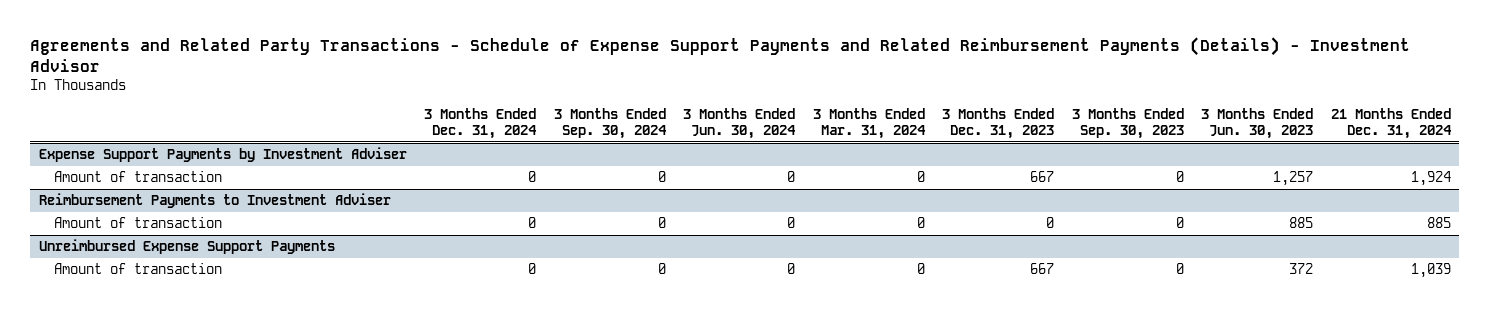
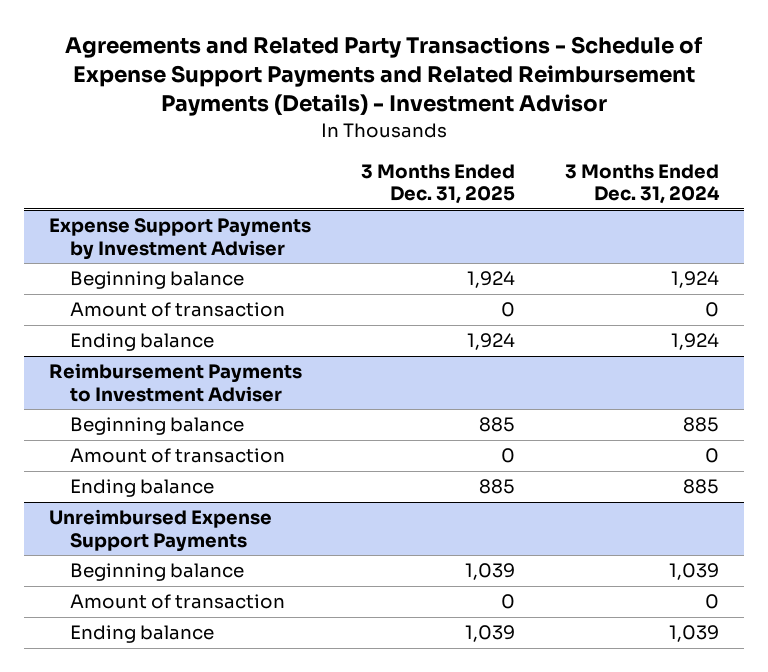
- | 3 Months Ended Dec. 31, 2024 | 3 Months Ended Sep. 30, 2024 | 3 Months Ended Jun. 30, 2024 | 3 Months Ended Mar. 31, 2024 | 3 Months Ended Dec. 31, 2023 | 3 Months Ended Sep. 30, 2023 | 3 Months Ended Jun. 30, 2023 | 21 Months Ended Dec. 31, 2024
+ | 3 Months Ended Dec. 31, 2025 | 3 Months Ended Dec. 31, 2024
@ Expense Support Payments by Investment Adviser
+ Beginning balance | 1,924 | 1,924
+ Ending balance | 1,924 | 1,924
@ Reimbursement Payments to Investment Adviser
+ Beginning balance | 885 | 885
+ Ending balance | 885 | 885
@ Unreimbursed Expense Support Payments
+ Beginning balance | 1,039 | 1,039
+ Ending balance | 1,039 | 1,039

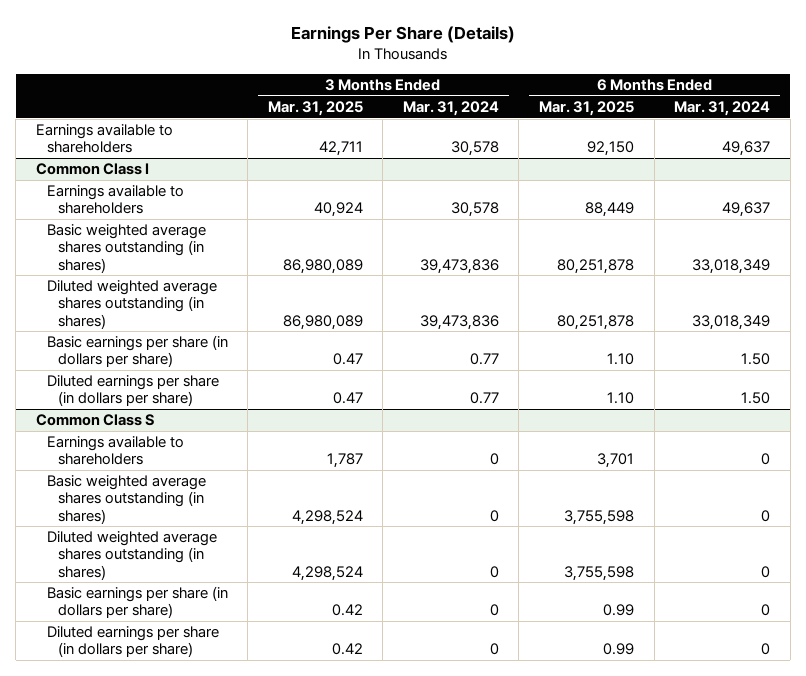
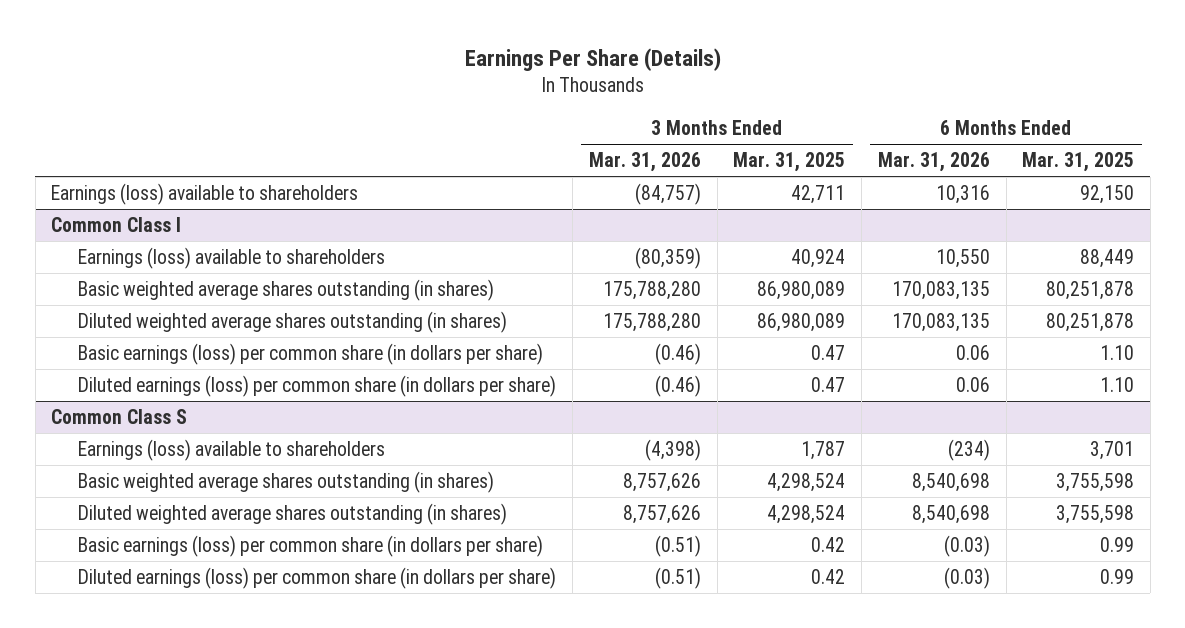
- | 3 Months Ended Mar. 31, 2025 | 3 Months Ended Mar. 31, 2024 | 6 Months Ended Mar. 31, 2025 | 6 Months Ended Mar. 31, 2024
+ | 3 Months Ended Mar. 31, 2026 | 3 Months Ended Mar. 31, 2025 | 6 Months Ended Mar. 31, 2026 | 6 Months Ended Mar. 31, 2025
- Earnings available to shareholders | 42,711 | 30,578 | 92,150 | 49,637
+ Earnings (loss) available to shareholders | (84,757) | 42,711 | 10,316 | 92,150
@ Common Class I
- Earnings available to shareholders | 40,924 | 30,578 | 88,449 | 49,637
+ Earnings (loss) available to shareholders | (80,359) | 40,924 | 10,550 | 88,449
- Basic earnings per share (in dollars per share) | 0.47 | 0.77 | 1.10 | 1.50
- Diluted earnings per share (in dollars per share) | 0.47 | 0.77 | 1.10 | 1.50
+ Basic earnings (loss) per common share (in dollars per share) | (0.46) | 0.47 | 0.06 | 1.10
+ Diluted earnings (loss) per common share (in dollars per share) | (0.46) | 0.47 | 0.06 | 1.10
@ Common Class S
- Earnings available to shareholders | 1,787 | 0 | 3,701 | 0
+ Earnings (loss) available to shareholders | (4,398) | 1,787 | (234) | 3,701
- Basic earnings per share (in dollars per share) | 0.42 | 0 | 0.99 | 0
- Diluted earnings per share (in dollars per share) | 0.42 | 0 | 0.99 | 0
+ Basic earnings (loss) per common share (in dollars per share) | (0.51) | 0.42 | (0.03) | 0.99
+ Diluted earnings (loss) per common share (in dollars per share) | (0.51) | 0.42 | (0.03) | 0.99

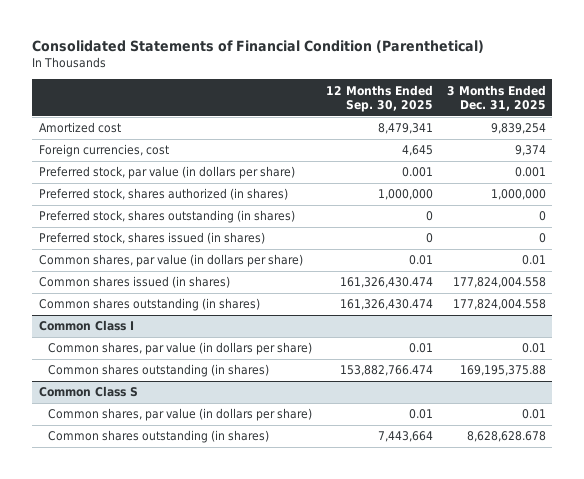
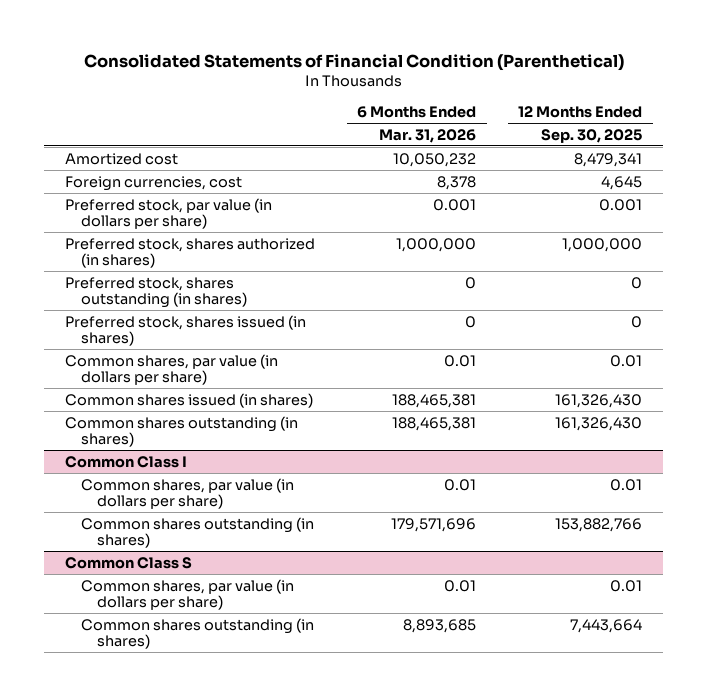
- | 12 Months Ended Sep. 30, 2025 | 3 Months Ended Dec. 31, 2025
+ | 6 Months Ended Mar. 31, 2026 | 12 Months Ended Sep. 30, 2025
- Common shares issued (in shares) | 161,326,430.474 | 177,824,004.558
- Common shares outstanding (in shares) | 161,326,430.474 | 177,824,004.558
+ Common shares issued (in shares) | 188,465,381 | 161,326,430
+ Common shares outstanding (in shares) | 188,465,381 | 161,326,430
@ Common Class I
- Common shares outstanding (in shares) | 153,882,766.474 | 169,195,375.88
+ Common shares outstanding (in shares) | 179,571,696 | 153,882,766

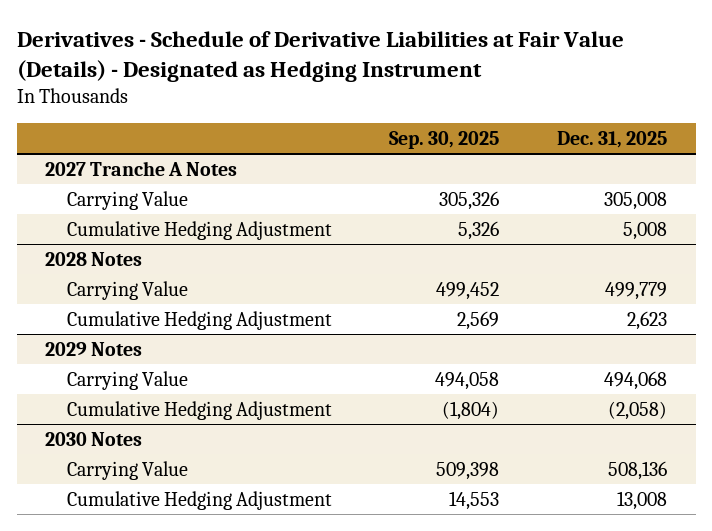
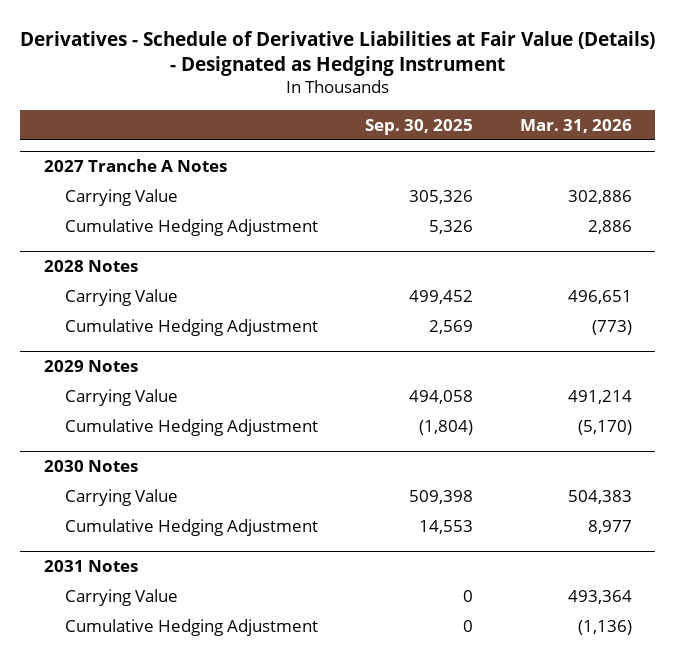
- | Sep. 30, 2025 | Dec. 31, 2025
+ | Sep. 30, 2025 | Mar. 31, 2026
+ 2031 Notes
+ Carrying Value | 0 | 493,364
+ Cumulative Hedging Adjustment | 0 | (1,136)

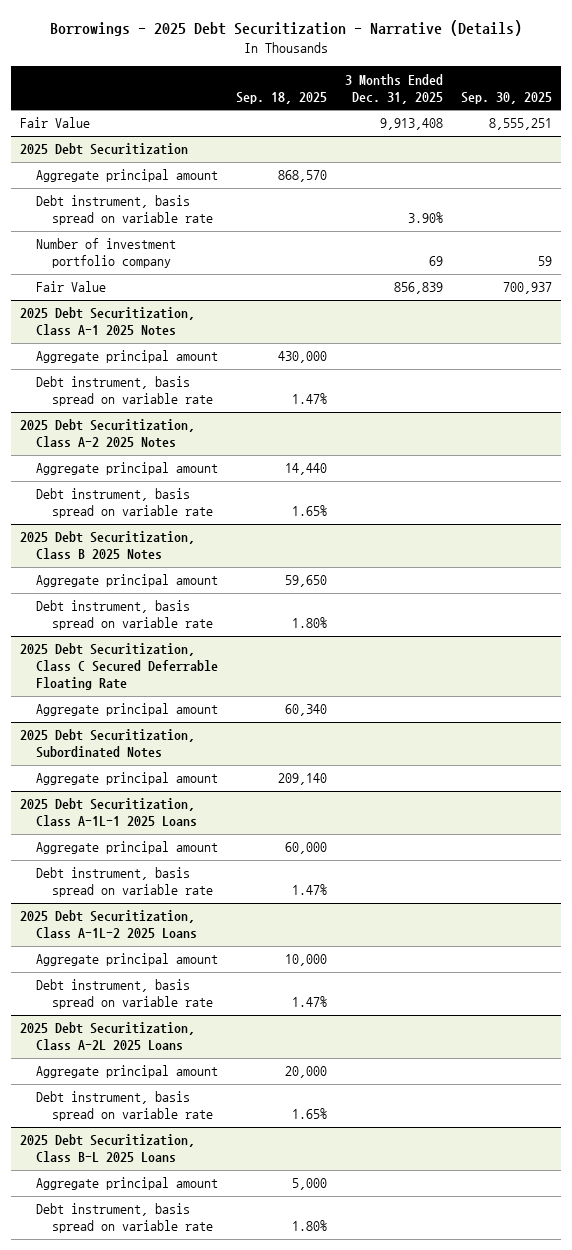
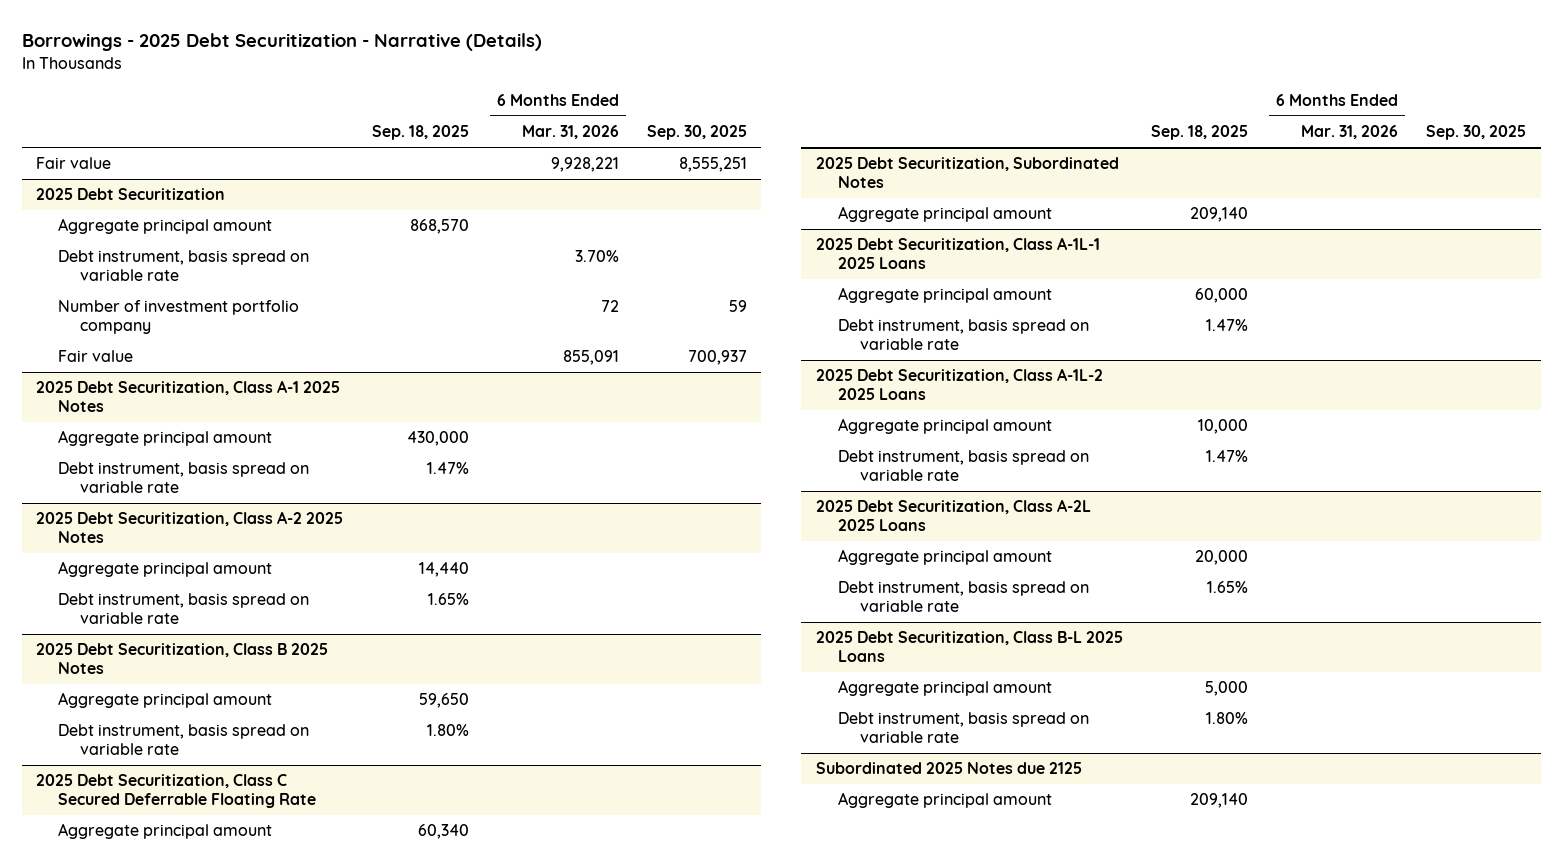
- | Sep. 18, 2025 | 3 Months Ended Dec. 31, 2025 | Sep. 30, 2025
+ | Sep. 18, 2025 | 6 Months Ended Mar. 31, 2026 | Sep. 30, 2025
- Fair Value | | 9,913,408 | 8,555,251
+ Fair value | | 9,928,221 | 8,555,251
@ 2025 Debt Securitization
- Fair Value | | 856,839 | 700,937
+ Fair value | | 855,091 | 700,937
+ Subordinated 2025 Notes due 2125
+ Aggregate principal amount | 209,140 | |

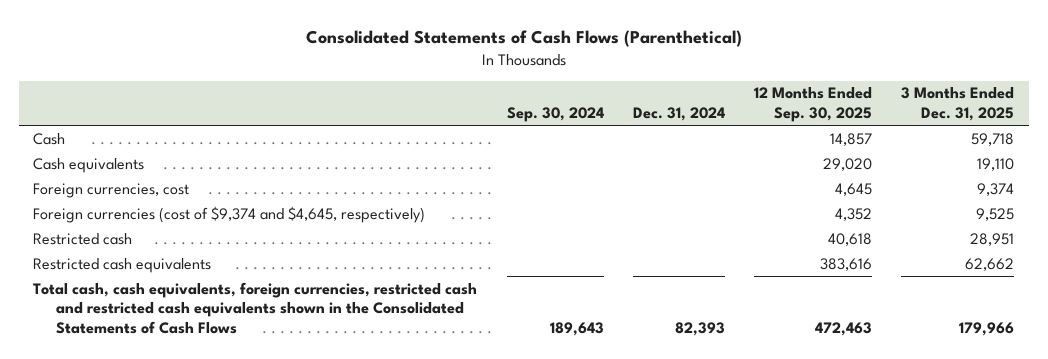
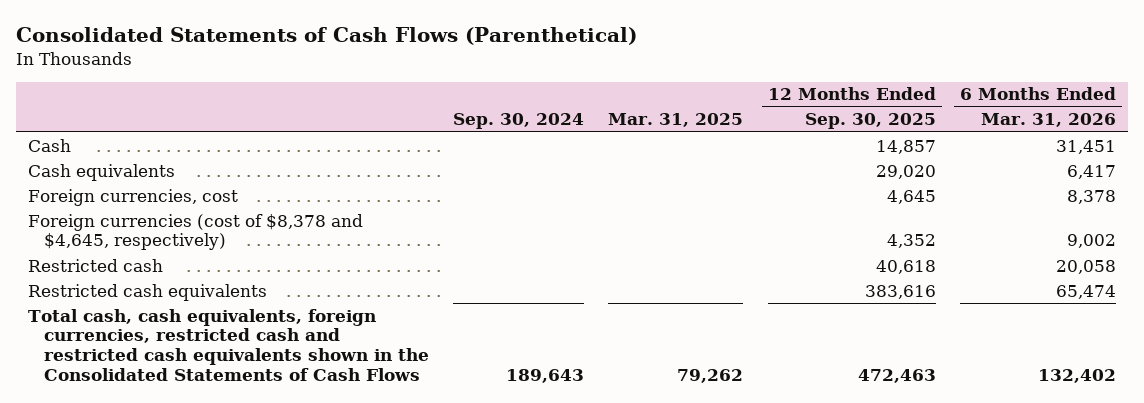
- | Sep. 30, 2024 | Dec. 31, 2024 | 12 Months Ended Sep. 30, 2025 | 3 Months Ended Dec. 31, 2025
+ | Sep. 30, 2024 | Mar. 31, 2025 | 12 Months Ended Sep. 30, 2025 | 6 Months Ended Mar. 31, 2026
- Foreign currencies (cost of $9,374 and $4,645, respectively) | | | 4,352 | 9,525
+ Foreign currencies (cost of $8,378 and $4,645, respectively) | | | 4,352 | 9,002

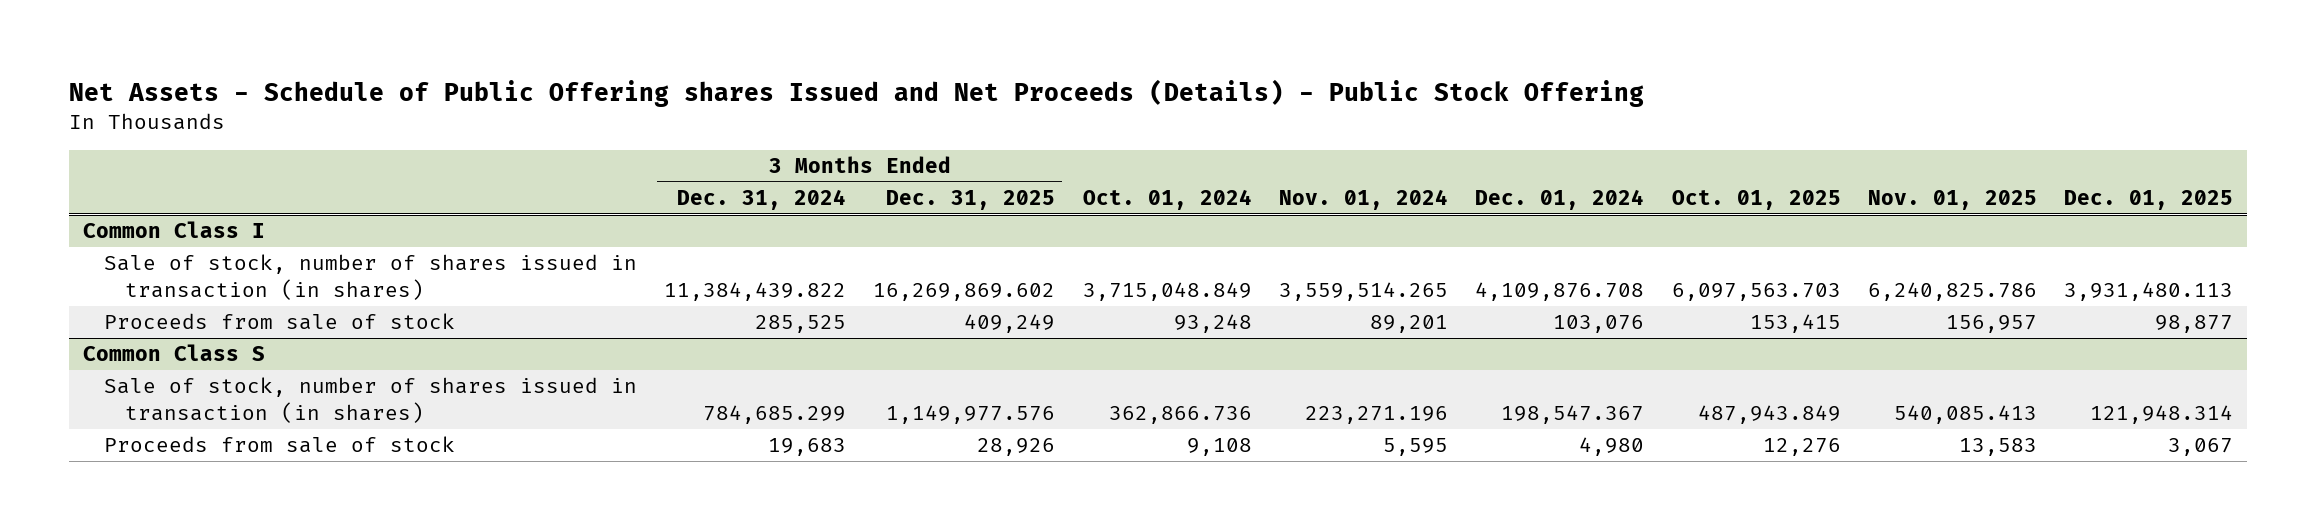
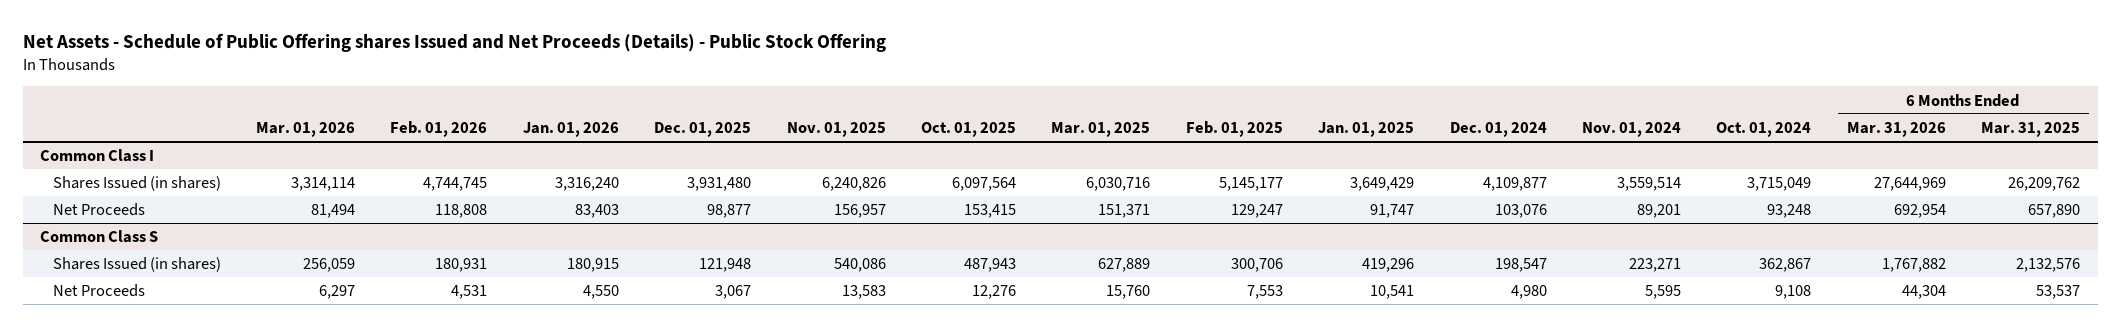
- | 3 Months Ended Dec. 31, 2024 | 3 Months Ended Dec. 31, 2025 | Oct. 01, 2024 | Nov. 01, 2024 | Dec. 01, 2024 | Oct. 01, 2025 | Nov. 01, 2025 | Dec. 01, 2025
+ | Mar. 01, 2026 | Feb. 01, 2026 | Jan. 01, 2026 | Dec. 01, 2025 | Nov. 01, 2025 | Oct. 01, 2025 | Mar. 01, 2025 | Feb. 01, 2025 | Jan. 01, 2025 | Dec. 01, 2024 | Nov. 01, 2024 | Oct. 01, 2024 | 6 Months Ended Mar. 31, 2026 | 6 Months Ended Mar. 31, 2025
@ Common Class I
- Sale of stock, number of shares issued in transaction (in shares) | 11,384,439.822 | 16,269,869.602 | 3,715,048.849 | 3,559,514.265 | 4,109,876.708 | 6,097,563.703 | 6,240,825.786 | 3,931,480.113
- Proceeds from sale of stock | 285,525 | 409,249 | 93,248 | 89,201 | 103,076 | 153,415 | 156,957 | 98,877
+ Shares Issued (in shares) | 3,314,114 | 4,744,745 | 3,316,240 | 3,931,480 | 6,240,826 | 6,097,564 | 6,030,716 | 5,145,177 | 3,649,429 | 4,109,877 | 3,559,514 | 3,715,049 | 27,644,969 | 26,209,762
+ Net Proceeds | 81,494 | 118,808 | 83,403 | 98,877 | 156,957 | 153,415 | 151,371 | 129,247 | 91,747 | 103,076 | 89,201 | 93,248 | 692,954 | 657,890
@ Common Class S
- Sale of stock, number of shares issued in transaction (in shares) | 784,685.299 | 1,149,977.576 | 362,866.736 | 223,271.196 | 198,547.367 | 487,943.849 | 540,085.413 | 121,948.314
- Proceeds from sale of stock | 19,683 | 28,926 | 9,108 | 5,595 | 4,980 | 12,276 | 13,583 | 3,067
+ Shares Issued (in shares) | 256,059 | 180,931 | 180,915 | 121,948 | 540,086 | 487,943 | 627,889 | 300,706 | 419,296 | 198,547 | 223,271 | 362,867 | 1,767,882 | 2,132,576
+ Net Proceeds | 6,297 | 4,531 | 4,550 | 3,067 | 13,583 | 12,276 | 15,760 | 7,553 | 10,541 | 4,980 | 5,595 | 9,108 | 44,304 | 53,537

